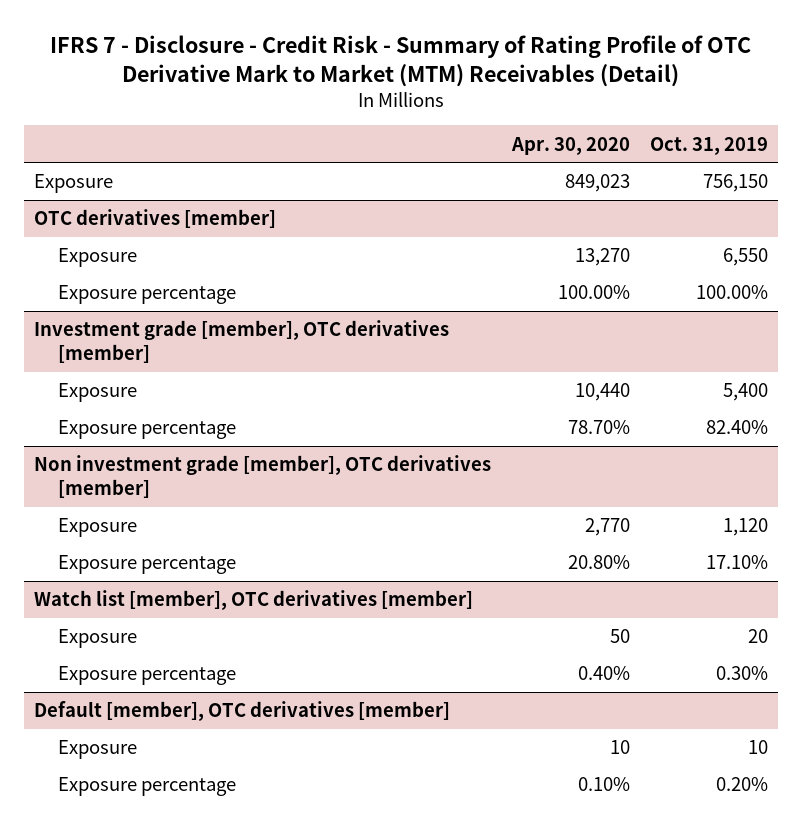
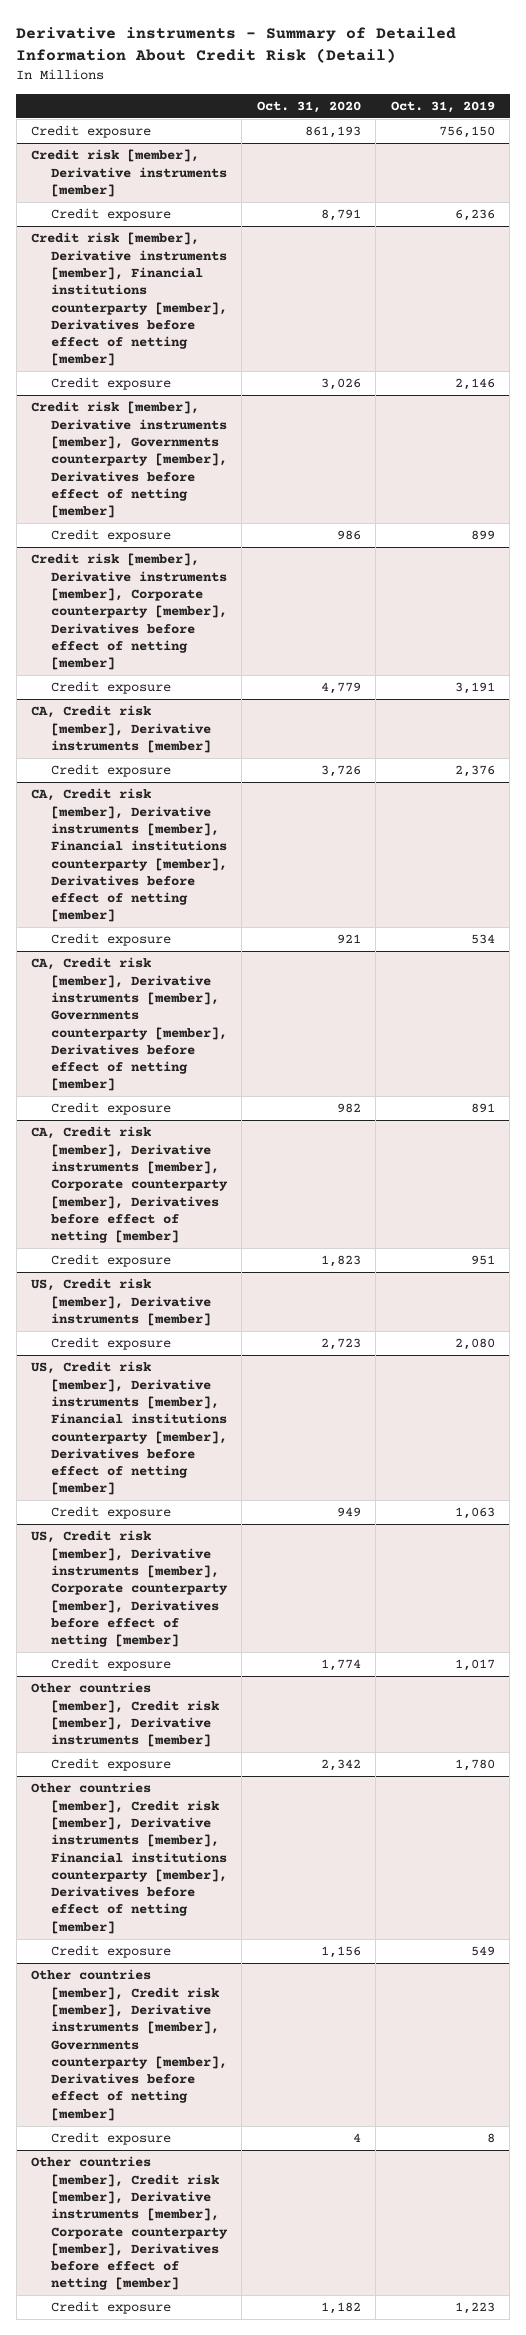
- IFRS 7 - Disclosure - Credit Risk - Summary of Rating Profile of OTC Derivative Mark to Market (MTM) Receivables (Detail)
+ Derivative instruments - Summary of Detailed Information About Credit Risk (Detail)
- | Apr. 30, 2020 | Oct. 31, 2019
+ | Oct. 31, 2020 | Oct. 31, 2019
- Exposure | 849,023 | 756,150
- OTC derivatives [member]
- Exposure | 13,270 | 6,550
- Exposure percentage | 100.00% | 100.00%
- Investment grade [member], OTC derivatives [member]
- Exposure | 10,440 | 5,400
- Exposure percentage | 78.70% | 82.40%
- Non investment grade [member], OTC derivatives [member]
- Exposure | 2,770 | 1,120
- Exposure percentage | 20.80% | 17.10%
- Watch list [member], OTC derivatives [member]
- Exposure | 50 | 20
- Exposure percentage | 0.40% | 0.30%
- Default [member], OTC derivatives [member]
- Exposure | 10 | 10
- Exposure percentage | 0.10% | 0.20%
+ Credit exposure | 861,193 | 756,150
+ Credit risk [member], Derivative instruments [member]
+ Credit exposure | 8,791 | 6,236
+ Credit risk [member], Derivative instruments [member], Financial institutions counterparty [member], Derivatives before effect of netting [member]
+ Credit exposure | 3,026 | 2,146
+ Credit risk [member], Derivative instruments [member], Governments counterparty [member], Derivatives before effect of netting [member]
+ Credit exposure | 986 | 899
+ Credit risk [member], Derivative instruments [member], Corporate counterparty [member], Derivatives before effect of netting [member]
+ Credit exposure | 4,779 | 3,191
+ CA, Credit risk [member], Derivative instruments [member]
+ Credit exposure | 3,726 | 2,376
+ CA, Credit risk [member], Derivative instruments [member], Financial institutions counterparty [member], Derivatives before effect of netting [member]
+ Credit exposure | 921 | 534
+ CA, Credit risk [member], Derivative instruments [member], Governments counterparty [member], Derivatives before effect of netting [member]
+ Credit exposure | 982 | 891
+ CA, Credit risk [member], Derivative instruments [member], Corporate counterparty [member], Derivatives before effect of netting [member]
+ Credit exposure | 1,823 | 951
+ US, Credit risk [member], Derivative instruments [member]
+ Credit exposure | 2,723 | 2,080
+ US, Credit risk [member], Derivative instruments [member], Financial institutions counterparty [member], Derivatives before effect of netting [member]
+ Credit exposure | 949 | 1,063
+ US, Credit risk [member], Derivative instruments [member], Corporate counterparty [member], Derivatives before effect of netting [member]
+ Credit exposure | 1,774 | 1,017
+ Other countries [member], Credit risk [member], Derivative instruments [member]
+ Credit exposure | 2,342 | 1,780
+ Other countries [member], Credit risk [member], Derivative instruments [member], Financial institutions counterparty [member], Derivatives before effect of netting [member]
+ Credit exposure | 1,156 | 549
+ Other countries [member], Credit risk [member], Derivative instruments [member], Governments counterparty [member], Derivatives before effect of netting [member]
+ Credit exposure | 4 | 8
+ Other countries [member], Credit risk [member], Derivative instruments [member], Corporate counterparty [member], Derivatives before effect of netting [member]
+ Credit exposure | 1,182 | 1,223

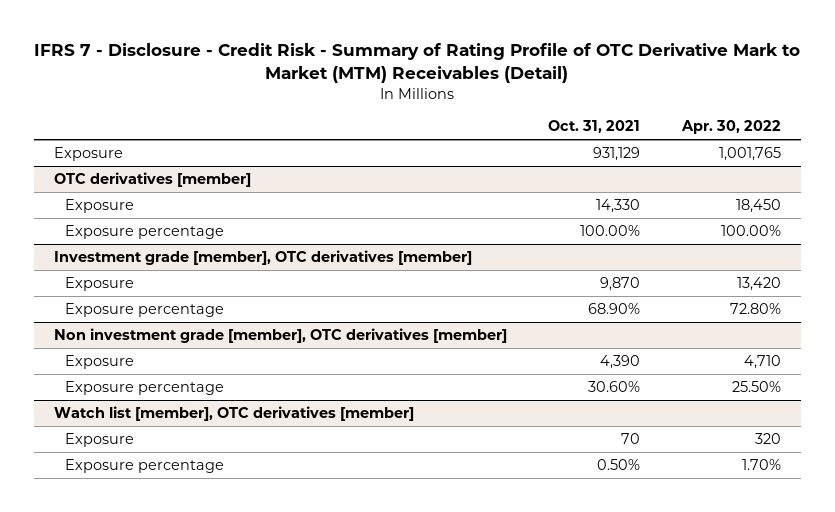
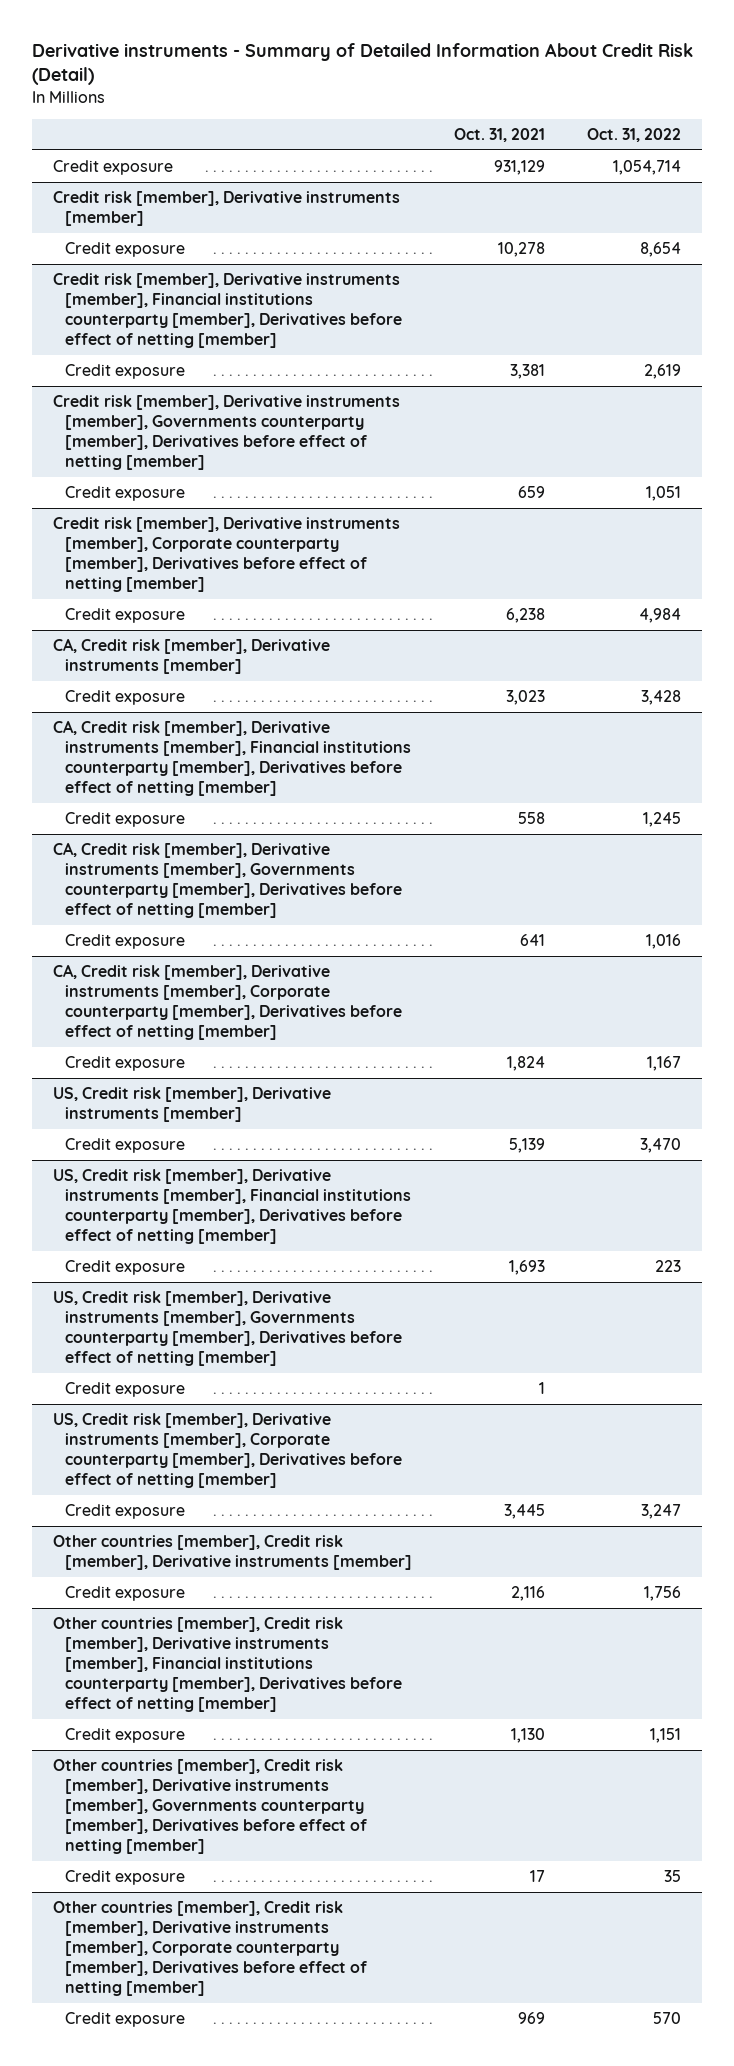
- IFRS 7 - Disclosure - Credit Risk - Summary of Rating Profile of OTC Derivative Mark to Market (MTM) Receivables (Detail)
+ Derivative instruments - Summary of Detailed Information About Credit Risk (Detail)
- | Oct. 31, 2021 | Apr. 30, 2022
+ | Oct. 31, 2021 | Oct. 31, 2022
- Exposure | 931,129 | 1,001,765
- OTC derivatives [member]
- Exposure | 14,330 | 18,450
- Exposure percentage | 100.00% | 100.00%
- Investment grade [member], OTC derivatives [member]
- Exposure | 9,870 | 13,420
- Exposure percentage | 68.90% | 72.80%
- Non investment grade [member], OTC derivatives [member]
- Exposure | 4,390 | 4,710
- Exposure percentage | 30.60% | 25.50%
- Watch list [member], OTC derivatives [member]
- Exposure | 70 | 320
- Exposure percentage | 0.50% | 1.70%
+ Credit exposure | 931,129 | 1,054,714
+ Credit risk [member], Derivative instruments [member]
+ Credit exposure | 10,278 | 8,654
+ Credit risk [member], Derivative instruments [member], Financial institutions counterparty [member], Derivatives before effect of netting [member]
+ Credit exposure | 3,381 | 2,619
+ Credit risk [member], Derivative instruments [member], Governments counterparty [member], Derivatives before effect of netting [member]
+ Credit exposure | 659 | 1,051
+ Credit risk [member], Derivative instruments [member], Corporate counterparty [member], Derivatives before effect of netting [member]
+ Credit exposure | 6,238 | 4,984
+ CA, Credit risk [member], Derivative instruments [member]
+ Credit exposure | 3,023 | 3,428
+ CA, Credit risk [member], Derivative instruments [member], Financial institutions counterparty [member], Derivatives before effect of netting [member]
+ Credit exposure | 558 | 1,245
+ CA, Credit risk [member], Derivative instruments [member], Governments counterparty [member], Derivatives before effect of netting [member]
+ Credit exposure | 641 | 1,016
+ CA, Credit risk [member], Derivative instruments [member], Corporate counterparty [member], Derivatives before effect of netting [member]
+ Credit exposure | 1,824 | 1,167
+ US, Credit risk [member], Derivative instruments [member]
+ Credit exposure | 5,139 | 3,470
+ US, Credit risk [member], Derivative instruments [member], Financial institutions counterparty [member], Derivatives before effect of netting [member]
+ Credit exposure | 1,693 | 223
+ US, Credit risk [member], Derivative instruments [member], Governments counterparty [member], Derivatives before effect of netting [member]
+ Credit exposure | 1 |
+ US, Credit risk [member], Derivative instruments [member], Corporate counterparty [member], Derivatives before effect of netting [member]
+ Credit exposure | 3,445 | 3,247
+ Other countries [member], Credit risk [member], Derivative instruments [member]
+ Credit exposure | 2,116 | 1,756
+ Other countries [member], Credit risk [member], Derivative instruments [member], Financial institutions counterparty [member], Derivatives before effect of netting [member]
+ Credit exposure | 1,130 | 1,151
+ Other countries [member], Credit risk [member], Derivative instruments [member], Governments counterparty [member], Derivatives before effect of netting [member]
+ Credit exposure | 17 | 35
+ Other countries [member], Credit risk [member], Derivative instruments [member], Corporate counterparty [member], Derivatives before effect of netting [member]
+ Credit exposure | 969 | 570

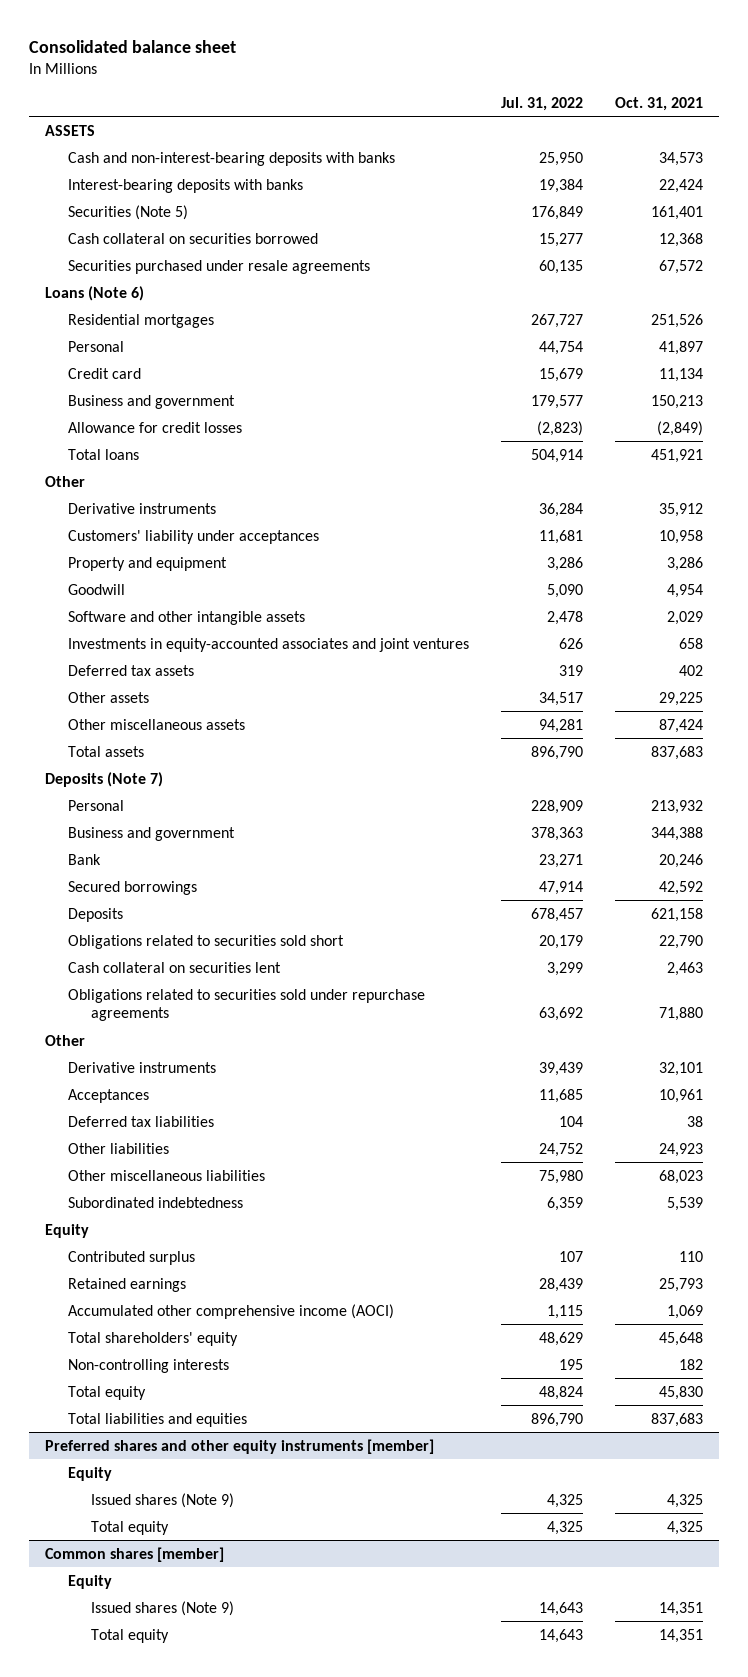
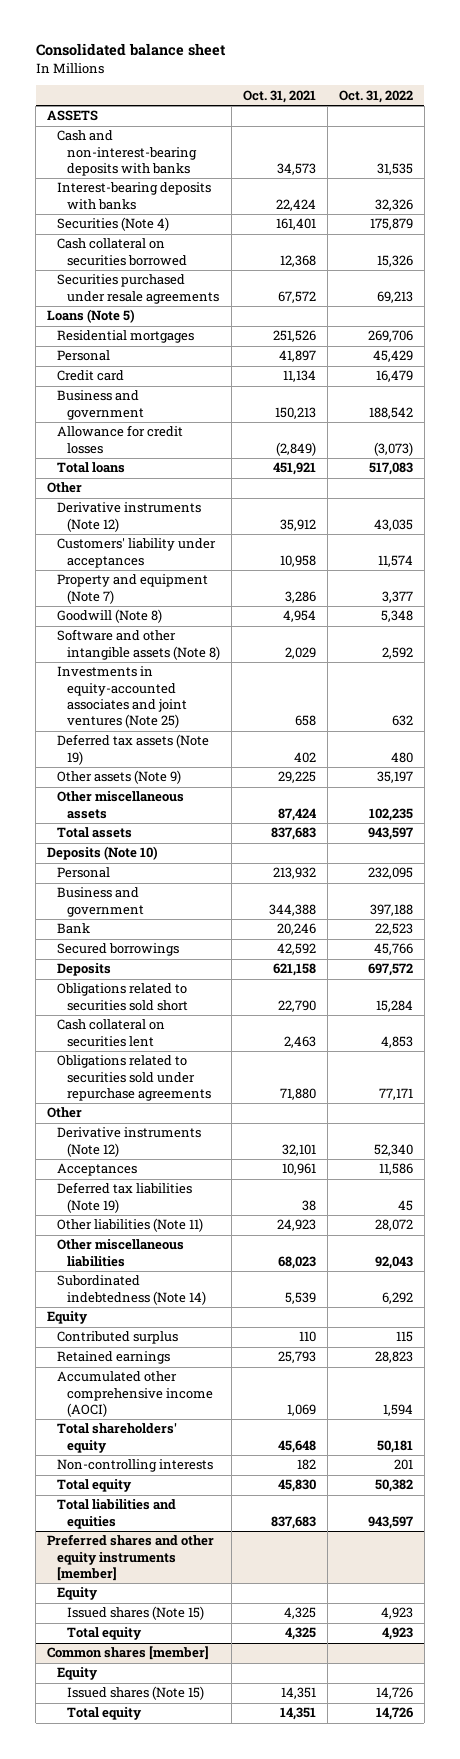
- | Jul. 31, 2022 | Oct. 31, 2021
+ | Oct. 31, 2021 | Oct. 31, 2022
- Securities (Note 5) | 176,849 | 161,401
+ Securities (Note 4) | 161,401 | 175,879
- Loans (Note 6)
+ Loans (Note 5)
- Derivative instruments | 36,284 | 35,912
+ Derivative instruments (Note 12) | 35,912 | 43,035
- Property and equipment | 3,286 | 3,286
- Goodwill | 5,090 | 4,954
- Software and other intangible assets | 2,478 | 2,029
- Investments in equity-accounted associates and joint ventures | 626 | 658
- Deferred tax assets | 319 | 402
- Other assets | 34,517 | 29,225
+ Property and equipment (Note 7) | 3,286 | 3,377
+ Goodwill (Note 8) | 4,954 | 5,348
+ Software and other intangible assets (Note 8) | 2,029 | 2,592
+ Investments in equity-accounted associates and joint ventures (Note 25) | 658 | 632
+ Deferred tax assets (Note 19) | 402 | 480
+ Other assets (Note 9) | 29,225 | 35,197
- Deposits (Note 7)
+ Deposits (Note 10)
- Derivative instruments | 39,439 | 32,101
+ Derivative instruments (Note 12) | 32,101 | 52,340
- Deferred tax liabilities | 104 | 38
- Other liabilities | 24,752 | 24,923
+ Deferred tax liabilities (Note 19) | 38 | 45
+ Other liabilities (Note 11) | 24,923 | 28,072
- Subordinated indebtedness | 6,359 | 5,539
+ Subordinated indebtedness (Note 14) | 5,539 | 6,292
@ Preferred shares and other equity instruments [member]
- Issued shares (Note 9) | 4,325 | 4,325
+ Issued shares (Note 15) | 4,325 | 4,923
@ Common shares [member]
- Issued shares (Note 9) | 14,643 | 14,351
+ Issued shares (Note 15) | 14,351 | 14,726

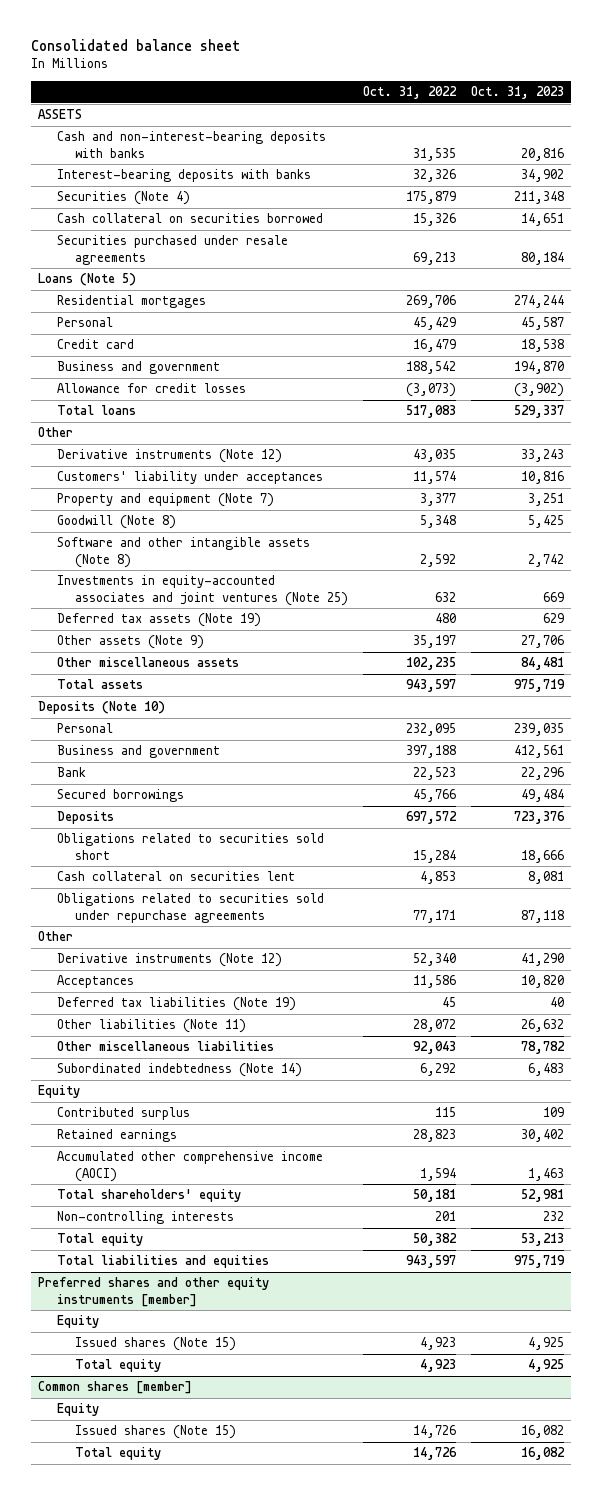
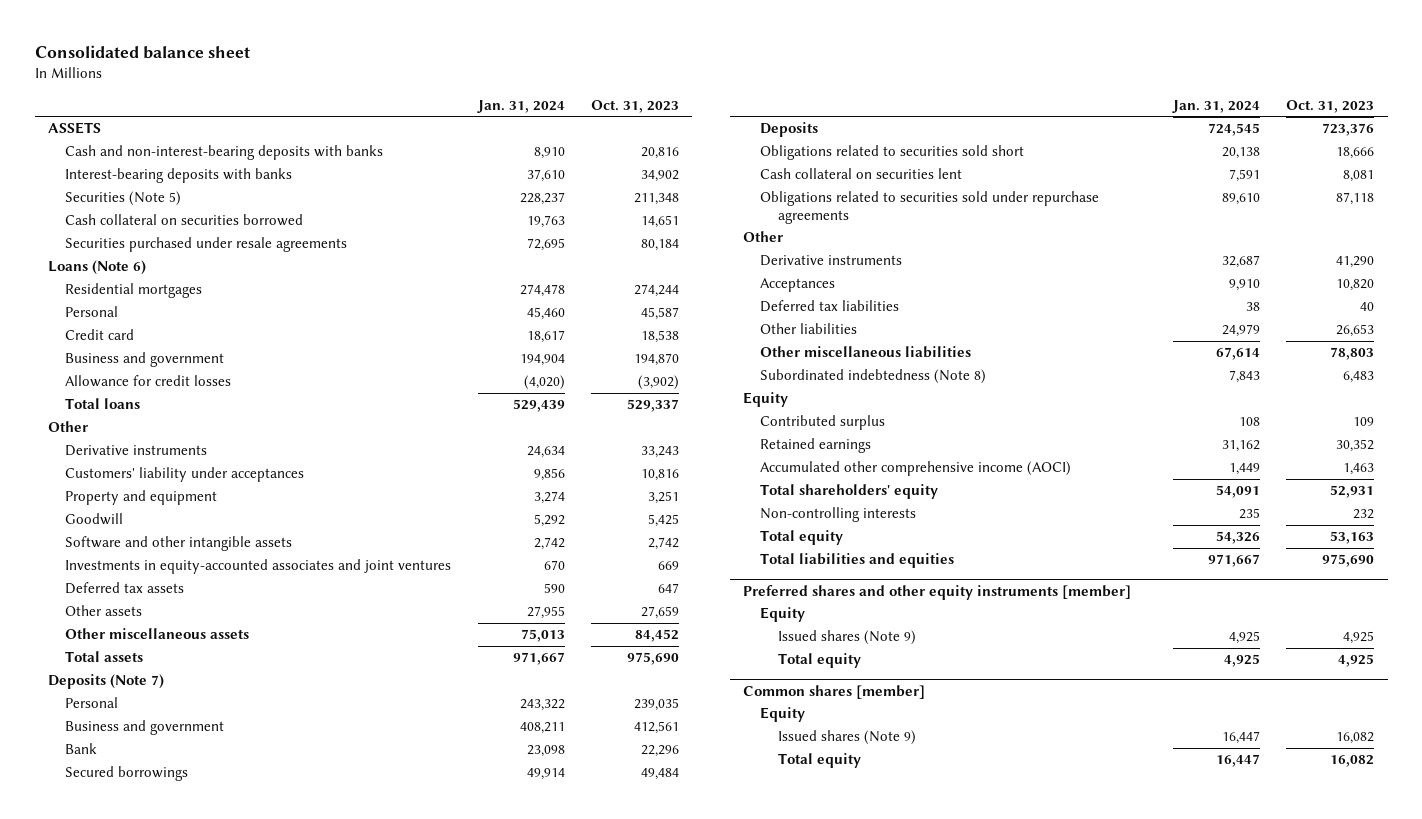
- | Oct. 31, 2022 | Oct. 31, 2023
+ | Jan. 31, 2024 | Oct. 31, 2023
- Securities (Note 4) | 175,879 | 211,348
+ Securities (Note 5) | 228,237 | 211,348
- Loans (Note 5)
+ Loans (Note 6)
- Derivative instruments (Note 12) | 43,035 | 33,243
+ Derivative instruments | 24,634 | 33,243
- Property and equipment (Note 7) | 3,377 | 3,251
- Goodwill (Note 8) | 5,348 | 5,425
- Software and other intangible assets (Note 8) | 2,592 | 2,742
- Investments in equity-accounted associates and joint ventures (Note 25) | 632 | 669
- Deferred tax assets (Note 19) | 480 | 629
- Other assets (Note 9) | 35,197 | 27,706
- Other miscellaneous assets | 102,235 | 84,481
- Total assets | 943,597 | 975,719
- Deposits (Note 10)
+ Property and equipment | 3,274 | 3,251
+ Goodwill | 5,292 | 5,425
+ Software and other intangible assets | 2,742 | 2,742
+ Investments in equity-accounted associates and joint ventures | 670 | 669
+ Deferred tax assets | 590 | 647
+ Other assets | 27,955 | 27,659
+ Other miscellaneous assets | 75,013 | 84,452
+ Total assets | 971,667 | 975,690
+ Deposits (Note 7)
- Derivative instruments (Note 12) | 52,340 | 41,290
+ Derivative instruments | 32,687 | 41,290
- Deferred tax liabilities (Note 19) | 45 | 40
- Other liabilities (Note 11) | 28,072 | 26,632
- Other miscellaneous liabilities | 92,043 | 78,782
- Subordinated indebtedness (Note 14) | 6,292 | 6,483
+ Deferred tax liabilities | 38 | 40
+ Other liabilities | 24,979 | 26,653
+ Other miscellaneous liabilities | 67,614 | 78,803
+ Subordinated indebtedness (Note 8) | 7,843 | 6,483
- Retained earnings | 28,823 | 30,402
+ Retained earnings | 31,162 | 30,352
- Total shareholders' equity | 50,181 | 52,981
+ Total shareholders' equity | 54,091 | 52,931
- Total equity | 50,382 | 53,213
- Total liabilities and equities | 943,597 | 975,719
+ Total equity | 54,326 | 53,163
+ Total liabilities and equities | 971,667 | 975,690
@ Preferred shares and other equity instruments [member]
- Issued shares (Note 15) | 4,923 | 4,925
+ Issued shares (Note 9) | 4,925 | 4,925
@ Common shares [member]
- Issued shares (Note 15) | 14,726 | 16,082
+ Issued shares (Note 9) | 16,447 | 16,082

